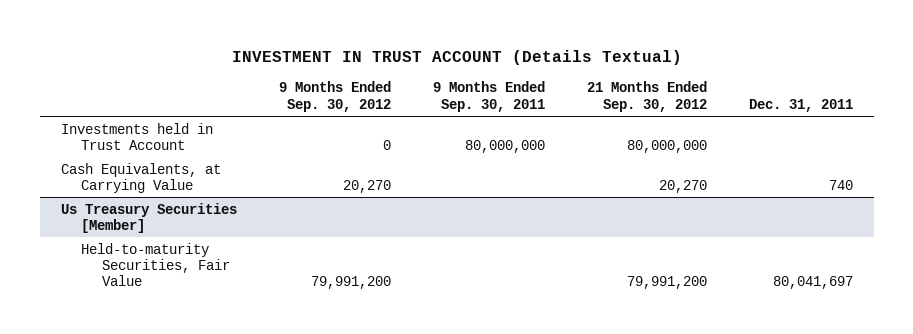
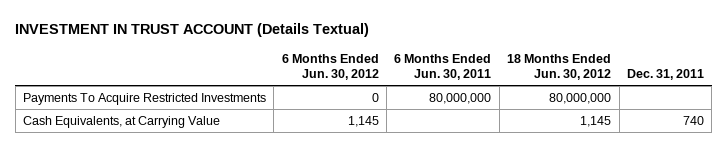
- | 9 Months Ended Sep. 30, 2012 | 9 Months Ended Sep. 30, 2011 | 21 Months Ended Sep. 30, 2012 | Dec. 31, 2011
+ | 6 Months Ended Jun. 30, 2012 | 6 Months Ended Jun. 30, 2011 | 18 Months Ended Jun. 30, 2012 | Dec. 31, 2011
- Investments held in Trust Account | 0 | 80,000,000 | 80,000,000 |
+ Payments To Acquire Restricted Investments | 0 | 80,000,000 | 80,000,000 |
- Us Treasury Securities [Member]
- Held-to-maturity Securities, Fair Value | 79,991,200 | | 79,991,200 | 80,041,697

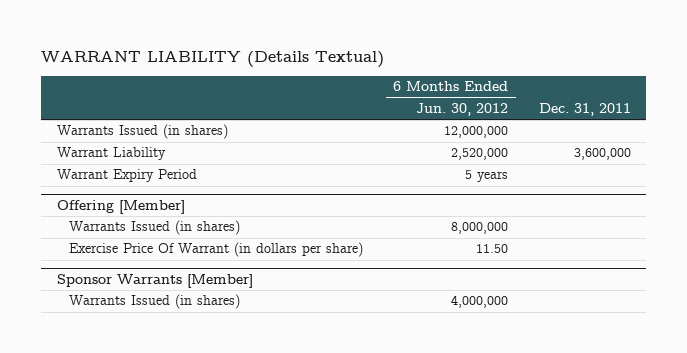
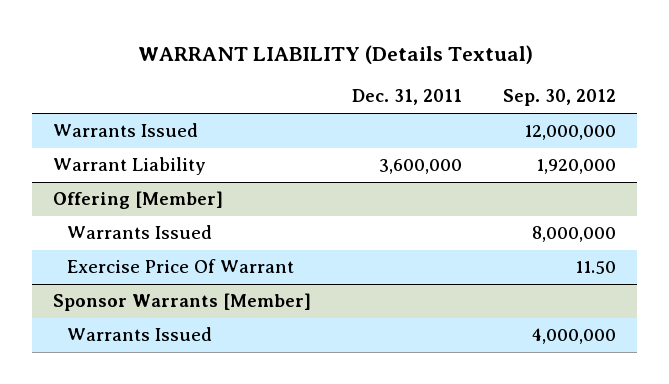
- | 6 Months Ended Jun. 30, 2012 | Dec. 31, 2011
+ | Dec. 31, 2011 | Sep. 30, 2012
- Warrants Issued (in shares) | 12,000,000 |
+ Warrants Issued | | 12,000,000
- Warrant Expiry Period | 5 years |
@ Offering [Member]
- Warrants Issued (in shares) | 8,000,000 |
- Exercise Price Of Warrant (in dollars per share) | 11.50 |
+ Warrants Issued | | 8,000,000
+ Exercise Price Of Warrant | | 11.50
@ Sponsor Warrants [Member]
- Warrants Issued (in shares) | 4,000,000 |
+ Warrants Issued | | 4,000,000

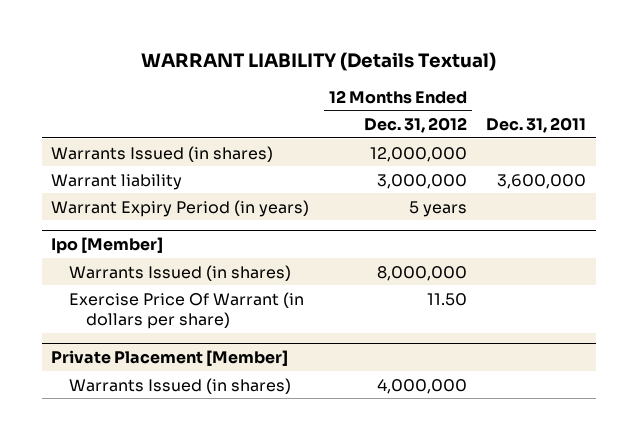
- | Dec. 31, 2011 | Sep. 30, 2012
+ | 12 Months Ended Dec. 31, 2012 | Dec. 31, 2011
- Warrants Issued | | 12,000,000
- Warrant Liability | 3,600,000 | 1,920,000
- Offering [Member]
- Warrants Issued | | 8,000,000
- Exercise Price Of Warrant | | 11.50
- Sponsor Warrants [Member]
- Warrants Issued | | 4,000,000
+ Warrants Issued (in shares) | 12,000,000 |
+ Warrant liability | 3,000,000 | 3,600,000
+ Warrant Expiry Period (in years) | 5 years |
+ Ipo [Member]
+ Warrants Issued (in shares) | 8,000,000 |
+ Exercise Price Of Warrant (in dollars per share) | 11.50 |
+ Private Placement [Member]
+ Warrants Issued (in shares) | 4,000,000 |

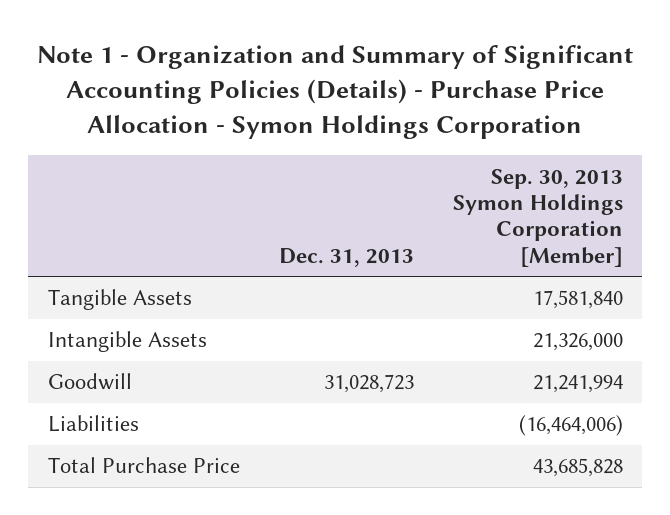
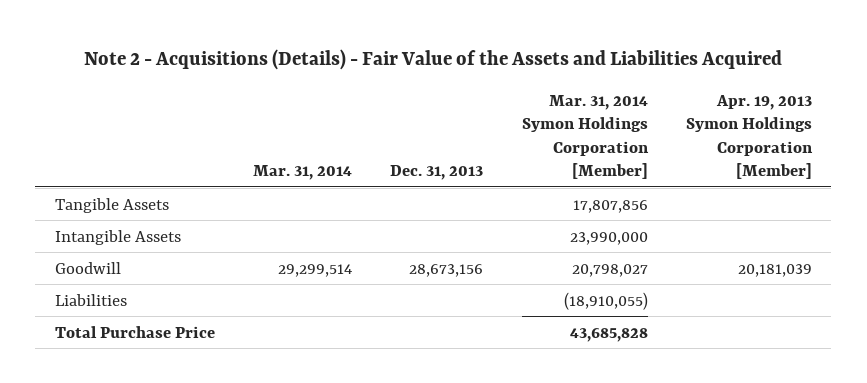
- Note 1 - Organization and Summary of Significant Accounting Policies (Details) - Purchase Price Allocation - Symon Holdings Corporation
+ Note 2 - Acquisitions (Details) - Fair Value of the Assets and Liabilities Acquired
- | Dec. 31, 2013 | Sep. 30, 2013 Symon Holdings Corporation [Member]
+ | Mar. 31, 2014 | Dec. 31, 2013 | Mar. 31, 2014 Symon Holdings Corporation [Member] | Apr. 19, 2013 Symon Holdings Corporation [Member]
- Goodwill | 31,028,723 | 21,241,994
+ Goodwill | 29,299,514 | 28,673,156 | 20,798,027 | 20,181,039

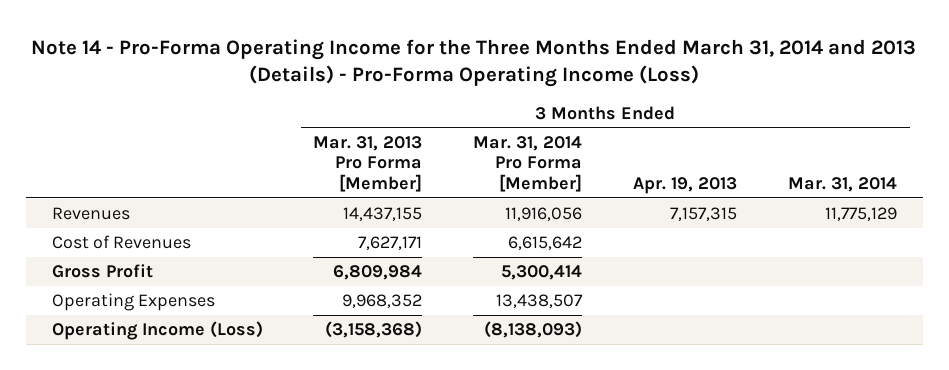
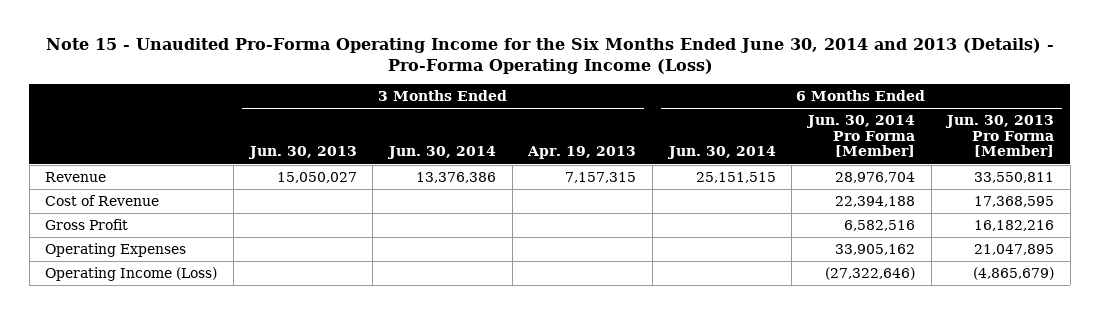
- Note 14 - Pro-Forma Operating Income for the Three Months Ended March 31, 2014 and 2013 (Details) - Pro-Forma Operating Income (Loss)
+ Note 15 - Unaudited Pro-Forma Operating Income for the Six Months Ended June 30, 2014 and 2013 (Details) - Pro-Forma Operating Income (Loss)
- | 3 Months Ended Mar. 31, 2013 Pro Forma [Member] | 3 Months Ended Mar. 31, 2014 Pro Forma [Member] | 3 Months Ended Apr. 19, 2013 | 3 Months Ended Mar. 31, 2014
+ | 3 Months Ended Jun. 30, 2013 | 3 Months Ended Jun. 30, 2014 | 3 Months Ended Apr. 19, 2013 | 6 Months Ended Jun. 30, 2014 | 6 Months Ended Jun. 30, 2014 Pro Forma [Member] | 6 Months Ended Jun. 30, 2013 Pro Forma [Member]
- Revenues | 14,437,155 | 11,916,056 | 7,157,315 | 11,775,129
- Cost of Revenues | 7,627,171 | 6,615,642 | |
+ Revenue | 15,050,027 | 13,376,386 | 7,157,315 | 25,151,515 | 28,976,704 | 33,550,811
+ Cost of Revenue | | | | | 22,394,188 | 17,368,595

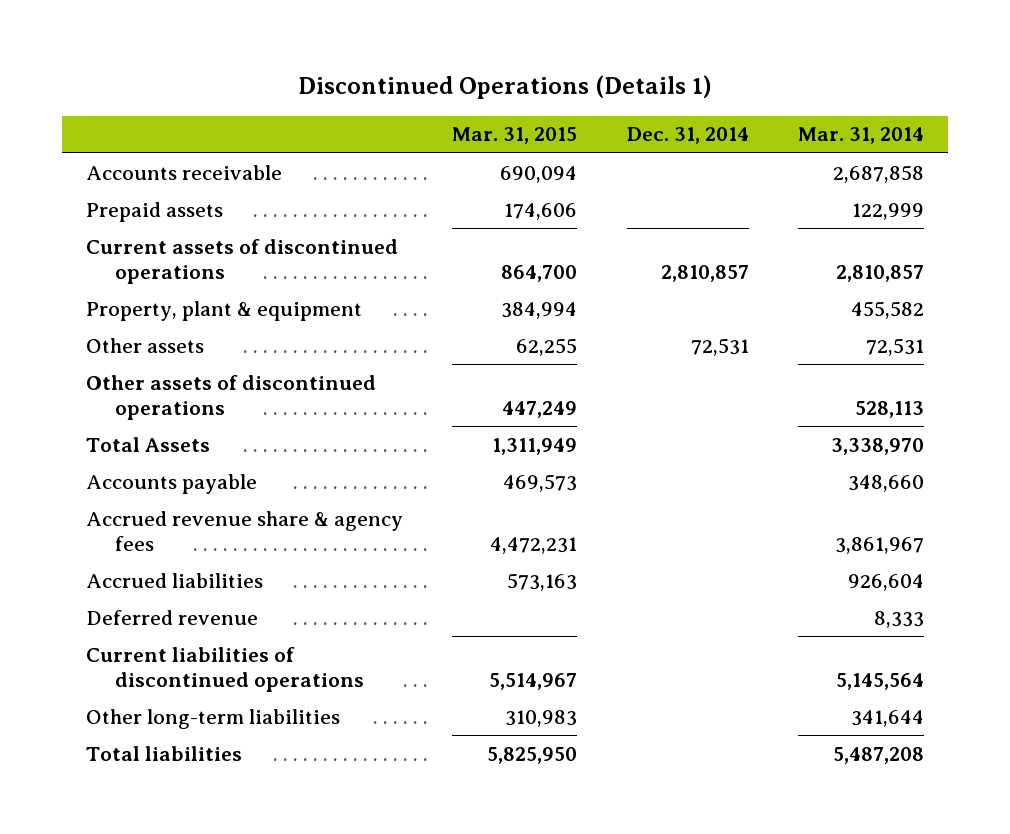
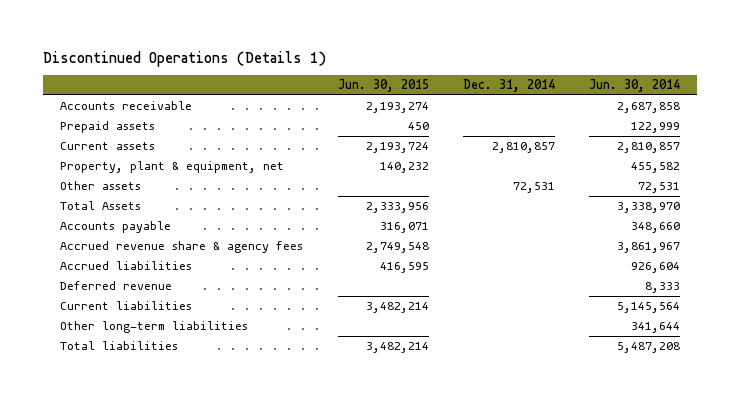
- | Mar. 31, 2015 | Dec. 31, 2014 | Mar. 31, 2014
+ | Jun. 30, 2015 | Dec. 31, 2014 | Jun. 30, 2014
- Current assets of discontinued operations | 864,700 | 2,810,857 | 2,810,857
- Property, plant & equipment | 384,994 | | 455,582
+ Current assets | 2,193,724 | 2,810,857 | 2,810,857
+ Property, plant & equipment, net | 140,232 | | 455,582
- Other assets of discontinued operations | 447,249 | | 528,113
- Current liabilities of discontinued operations | 5,514,967 | | 5,145,564
+ Current liabilities | 3,482,214 | | 5,145,564

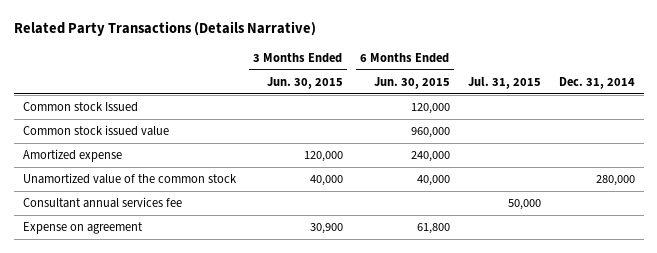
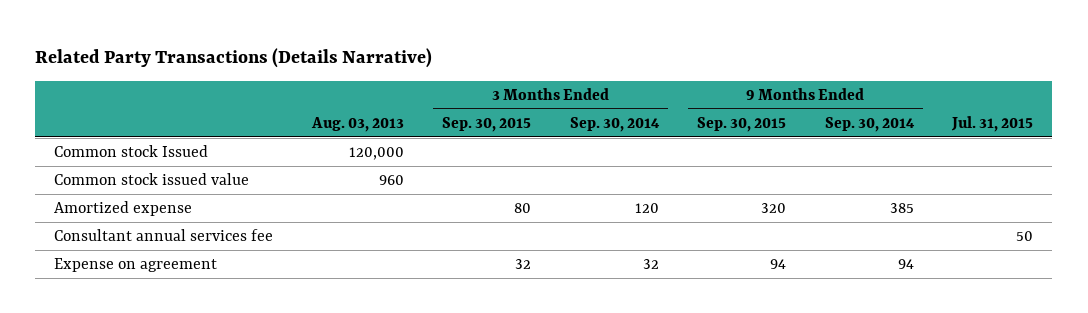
- | 3 Months Ended Jun. 30, 2015 | 6 Months Ended Jun. 30, 2015 | Jul. 31, 2015 | Dec. 31, 2014
+ | Aug. 03, 2013 | 3 Months Ended Sep. 30, 2015 | 3 Months Ended Sep. 30, 2014 | 9 Months Ended Sep. 30, 2015 | 9 Months Ended Sep. 30, 2014 | Jul. 31, 2015
- Unamortized value of the common stock | 40,000 | 40,000 | | 280,000
- Consultant annual services fee | | | 50,000 |
+ Consultant annual services fee | | | | | | 50

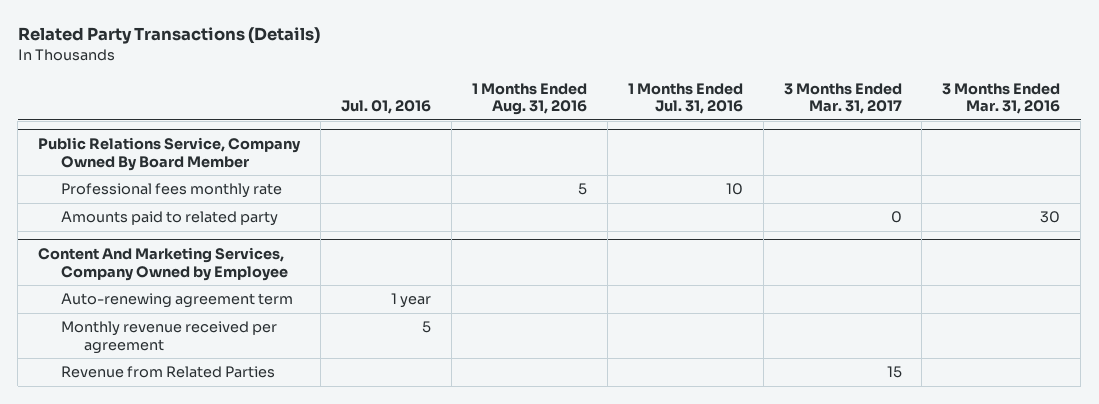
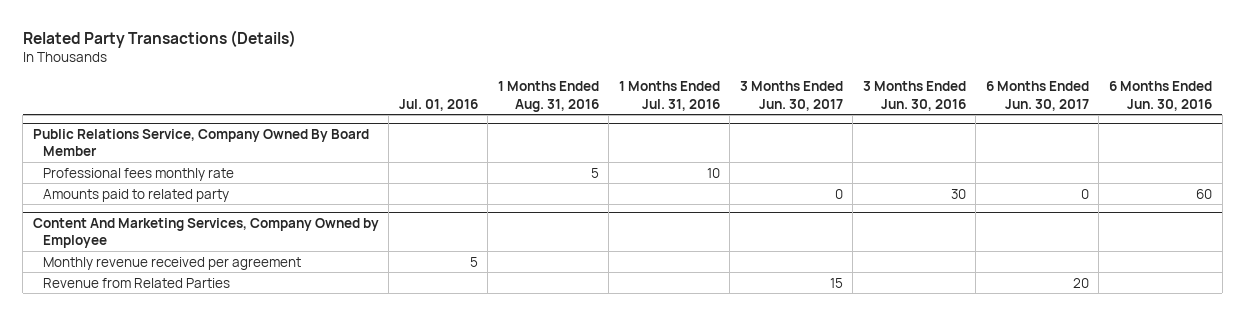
- | Jul. 01, 2016 | 1 Months Ended Aug. 31, 2016 | 1 Months Ended Jul. 31, 2016 | 3 Months Ended Mar. 31, 2017 | 3 Months Ended Mar. 31, 2016
+ | Jul. 01, 2016 | 1 Months Ended Aug. 31, 2016 | 1 Months Ended Jul. 31, 2016 | 3 Months Ended Jun. 30, 2017 | 3 Months Ended Jun. 30, 2016 | 6 Months Ended Jun. 30, 2017 | 6 Months Ended Jun. 30, 2016
@ Content And Marketing Services, Company Owned by Employee
- Auto-renewing agreement term | 1 year | | | |

